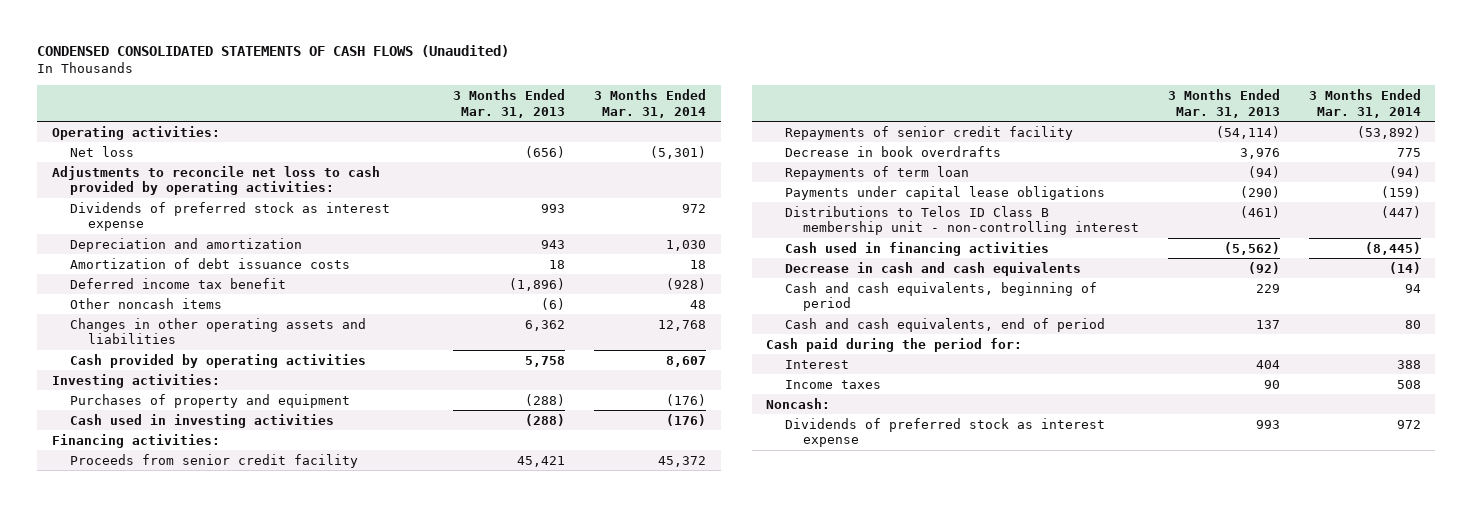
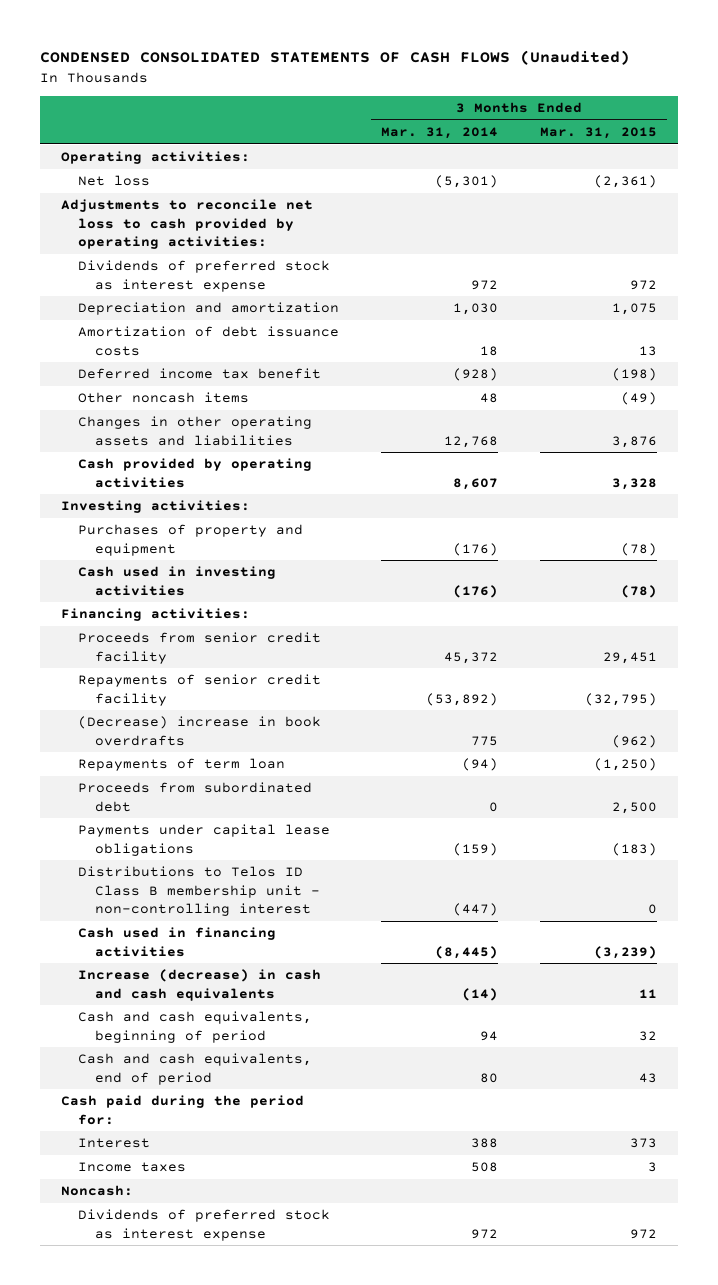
- | 3 Months Ended Mar. 31, 2013 | 3 Months Ended Mar. 31, 2014
+ | 3 Months Ended Mar. 31, 2014 | 3 Months Ended Mar. 31, 2015
- Decrease in book overdrafts | 3,976 | 775
+ (Decrease) increase in book overdrafts | 775 | (962)
+ Proceeds from subordinated debt | 0 | 2,500
- Decrease in cash and cash equivalents | (92) | (14)
+ Increase (decrease) in cash and cash equivalents | (14) | 11

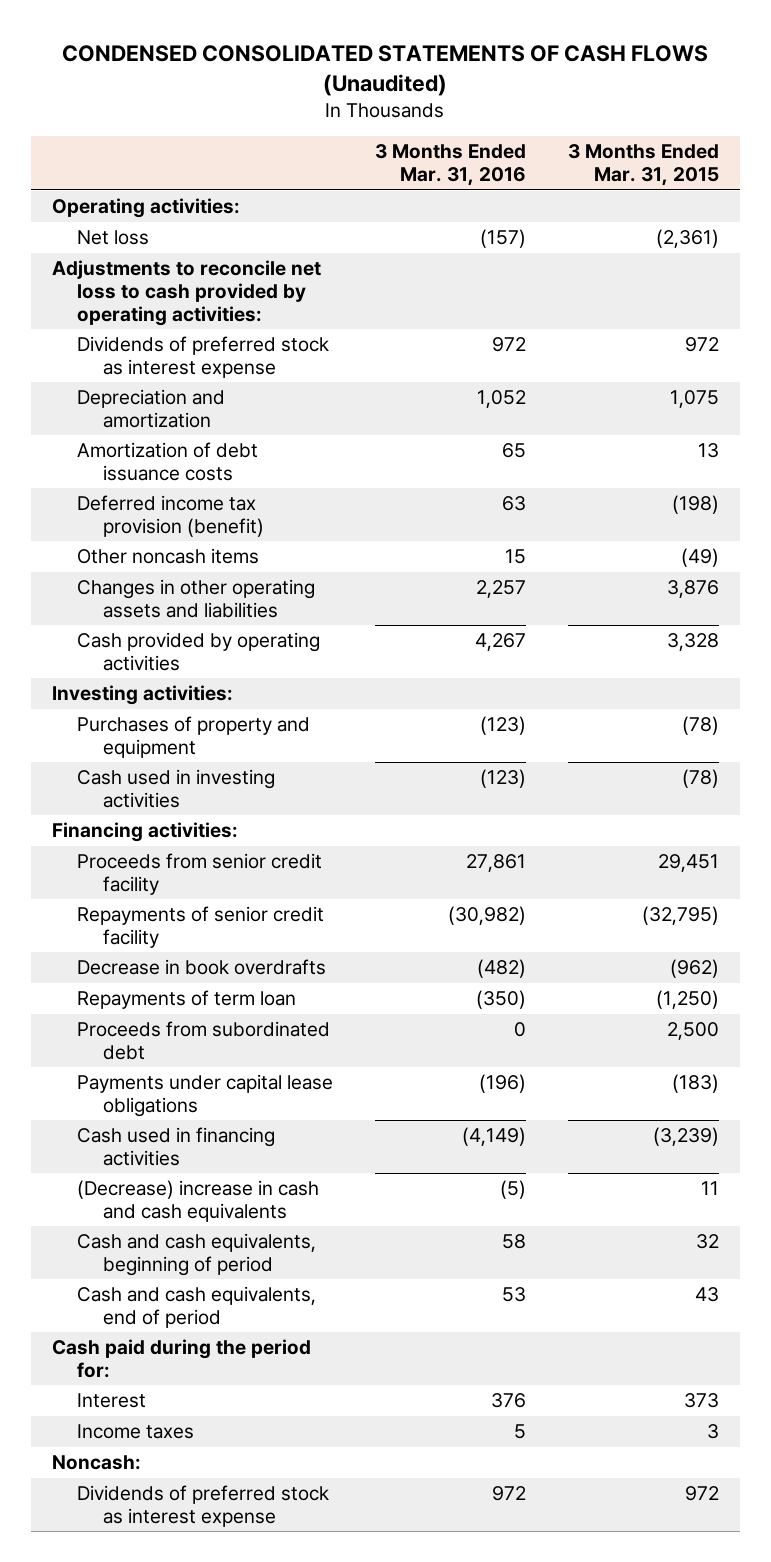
- | 3 Months Ended Mar. 31, 2014 | 3 Months Ended Mar. 31, 2015
+ | 3 Months Ended Mar. 31, 2016 | 3 Months Ended Mar. 31, 2015
- Deferred income tax benefit | (928) | (198)
+ Deferred income tax provision (benefit) | 63 | (198)
- (Decrease) increase in book overdrafts | 775 | (962)
+ Decrease in book overdrafts | (482) | (962)
- Distributions to Telos ID Class B membership unit - non-controlling interest | (447) | 0
- Increase (decrease) in cash and cash equivalents | (14) | 11
+ (Decrease) increase in cash and cash equivalents | (5) | 11

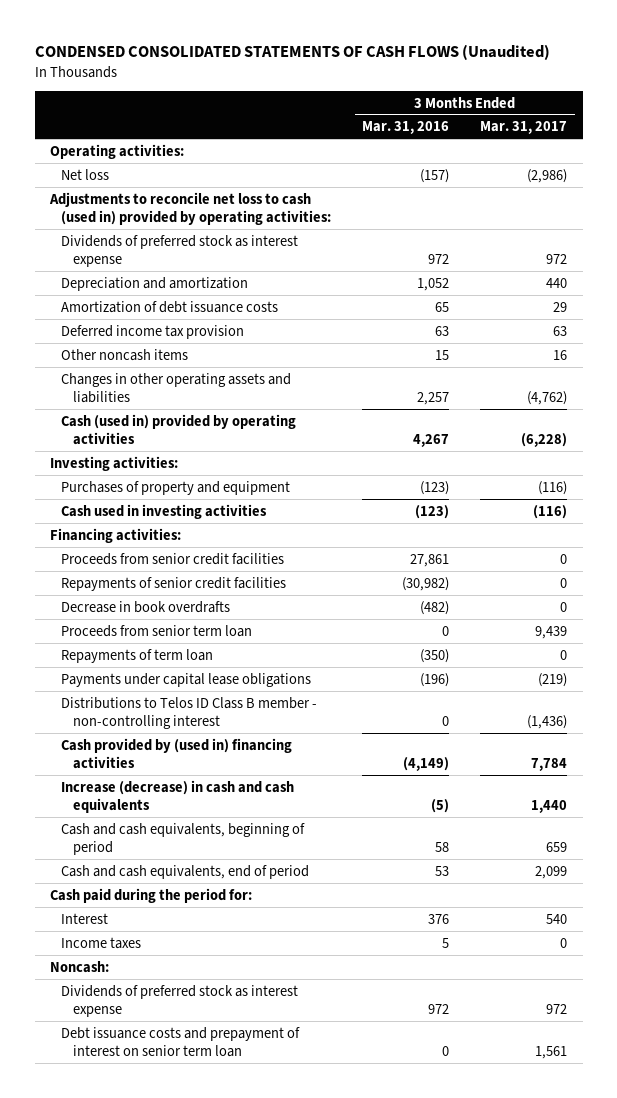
- | 3 Months Ended Mar. 31, 2016 | 3 Months Ended Mar. 31, 2015
+ | 3 Months Ended Mar. 31, 2016 | 3 Months Ended Mar. 31, 2017
- Adjustments to reconcile net loss to cash provided by operating activities:
+ Adjustments to reconcile net loss to cash (used in) provided by operating activities:
- Deferred income tax provision (benefit) | 63 | (198)
+ Deferred income tax provision | 63 | 63
- Cash provided by operating activities | 4,267 | 3,328
+ Cash (used in) provided by operating activities | 4,267 | (6,228)
- Proceeds from senior credit facility | 27,861 | 29,451
- Repayments of senior credit facility | (30,982) | (32,795)
+ Proceeds from senior credit facilities | 27,861 | 0
+ Repayments of senior credit facilities | (30,982) | 0
+ Proceeds from senior term loan | 0 | 9,439
- Proceeds from subordinated debt | 0 | 2,500
- Cash used in financing activities | (4,149) | (3,239)
- (Decrease) increase in cash and cash equivalents | (5) | 11
+ Distributions to Telos ID Class B member - non-controlling interest | 0 | (1,436)
+ Cash provided by (used in) financing activities | (4,149) | 7,784
+ Increase (decrease) in cash and cash equivalents | (5) | 1,440
+ Debt issuance costs and prepayment of interest on senior term loan | 0 | 1,561

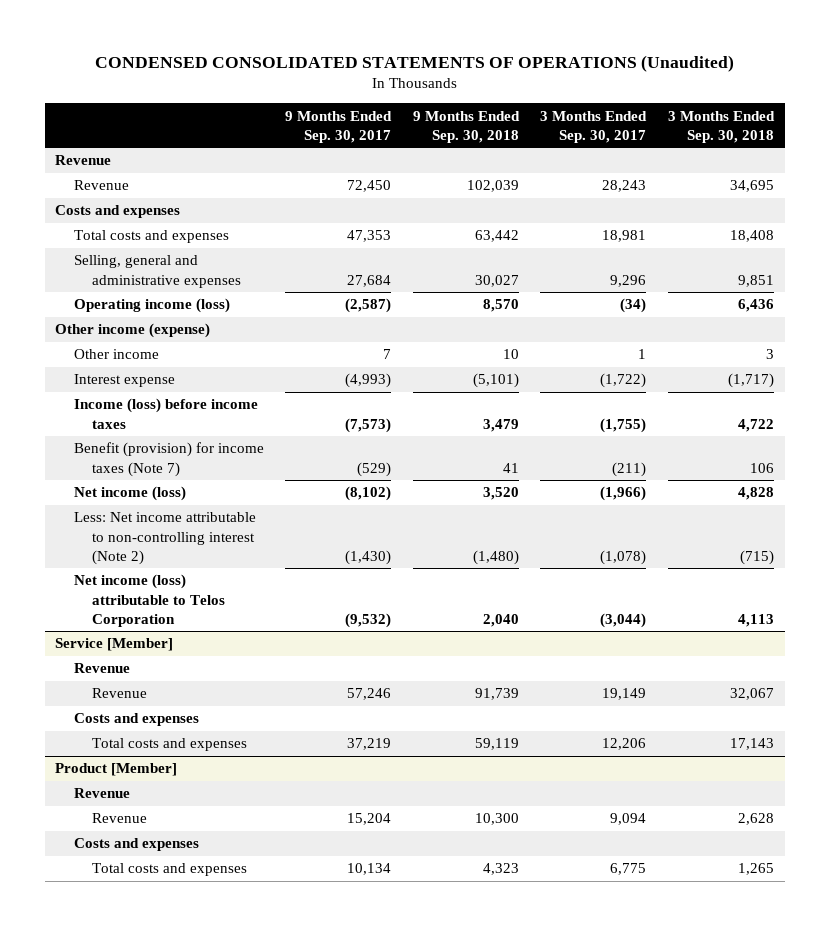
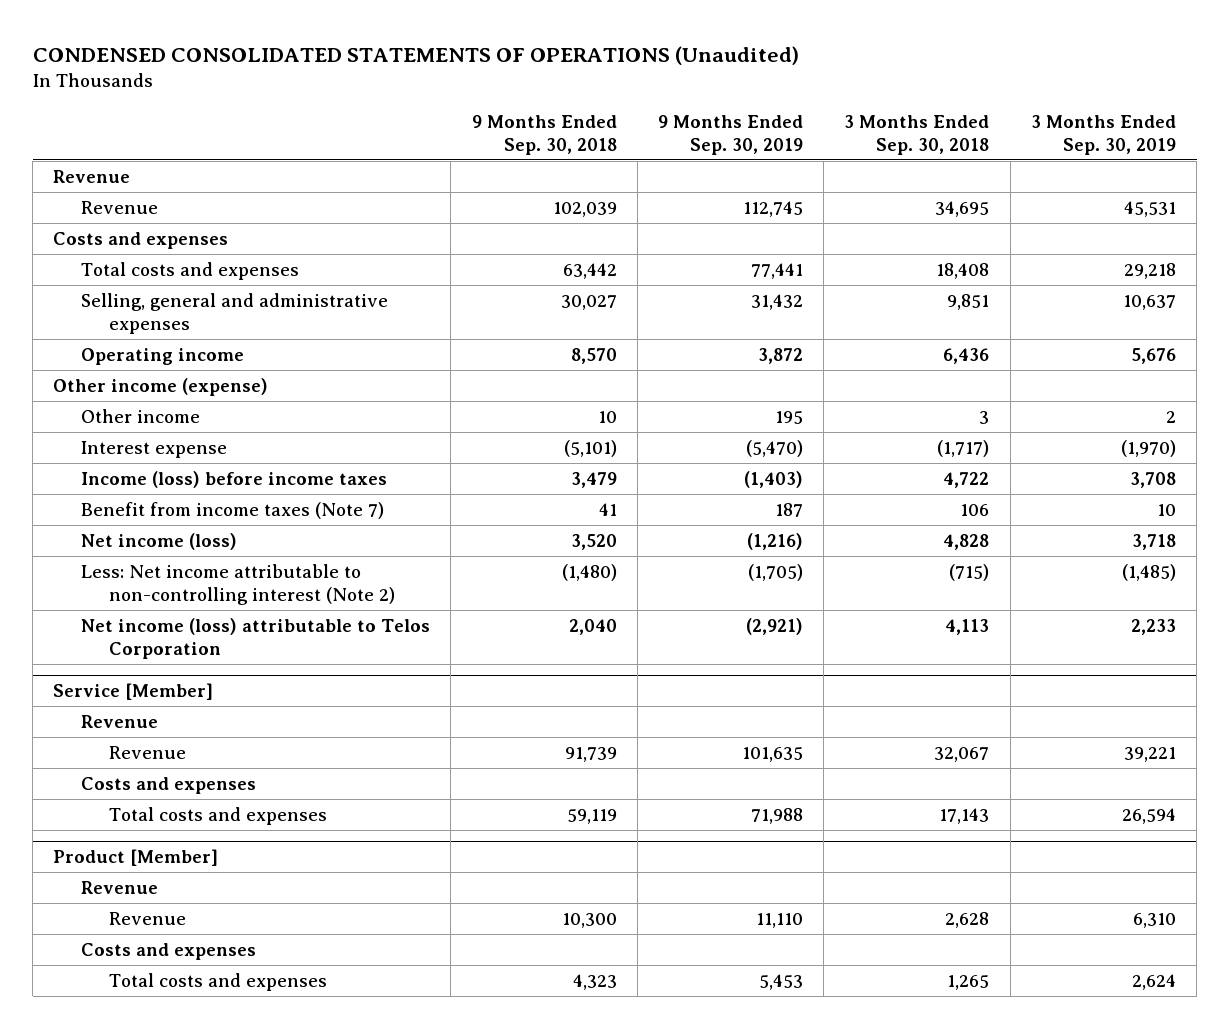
- | 9 Months Ended Sep. 30, 2017 | 9 Months Ended Sep. 30, 2018 | 3 Months Ended Sep. 30, 2017 | 3 Months Ended Sep. 30, 2018
+ | 9 Months Ended Sep. 30, 2018 | 9 Months Ended Sep. 30, 2019 | 3 Months Ended Sep. 30, 2018 | 3 Months Ended Sep. 30, 2019
- Operating income (loss) | (2,587) | 8,570 | (34) | 6,436
+ Operating income | 8,570 | 3,872 | 6,436 | 5,676
- Benefit (provision) for income taxes (Note 7) | (529) | 41 | (211) | 106
+ Benefit from income taxes (Note 7) | 41 | 187 | 106 | 10

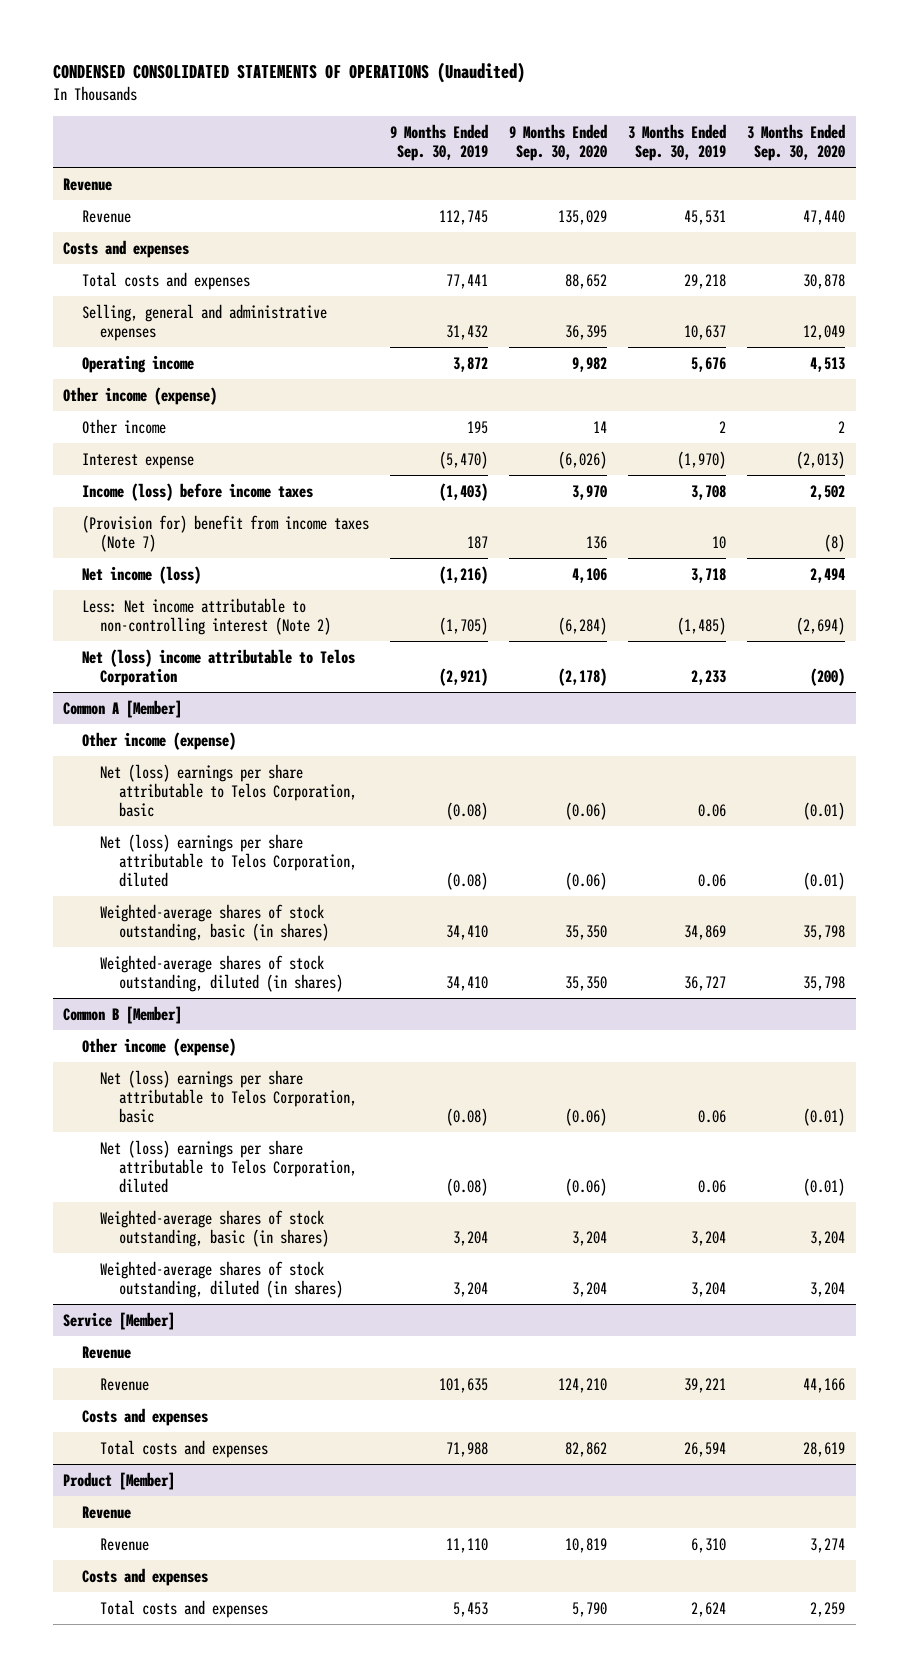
- | 9 Months Ended Sep. 30, 2018 | 9 Months Ended Sep. 30, 2019 | 3 Months Ended Sep. 30, 2018 | 3 Months Ended Sep. 30, 2019
+ | 9 Months Ended Sep. 30, 2019 | 9 Months Ended Sep. 30, 2020 | 3 Months Ended Sep. 30, 2019 | 3 Months Ended Sep. 30, 2020
- Benefit from income taxes (Note 7) | 41 | 187 | 106 | 10
+ (Provision for) benefit from income taxes (Note 7) | 187 | 136 | 10 | (8)
- Net income (loss) attributable to Telos Corporation | 2,040 | (2,921) | 4,113 | 2,233
+ Net (loss) income attributable to Telos Corporation | (2,921) | (2,178) | 2,233 | (200)
+ Common A [Member]
+ Other income (expense)
+ Net (loss) earnings per share attributable to Telos Corporation, basic | (0.08) | (0.06) | 0.06 | (0.01)
+ Net (loss) earnings per share attributable to Telos Corporation, diluted | (0.08) | (0.06) | 0.06 | (0.01)
+ Weighted-average shares of stock outstanding, basic (in shares) | 34,410 | 35,350 | 34,869 | 35,798
+ Weighted-average shares of stock outstanding, diluted (in shares) | 34,410 | 35,350 | 36,727 | 35,798
+ Common B [Member]
+ Other income (expense)
+ Net (loss) earnings per share attributable to Telos Corporation, basic | (0.08) | (0.06) | 0.06 | (0.01)
+ Net (loss) earnings per share attributable to Telos Corporation, diluted | (0.08) | (0.06) | 0.06 | (0.01)
+ Weighted-average shares of stock outstanding, basic (in shares) | 3,204 | 3,204 | 3,204 | 3,204
+ Weighted-average shares of stock outstanding, diluted (in shares) | 3,204 | 3,204 | 3,204 | 3,204

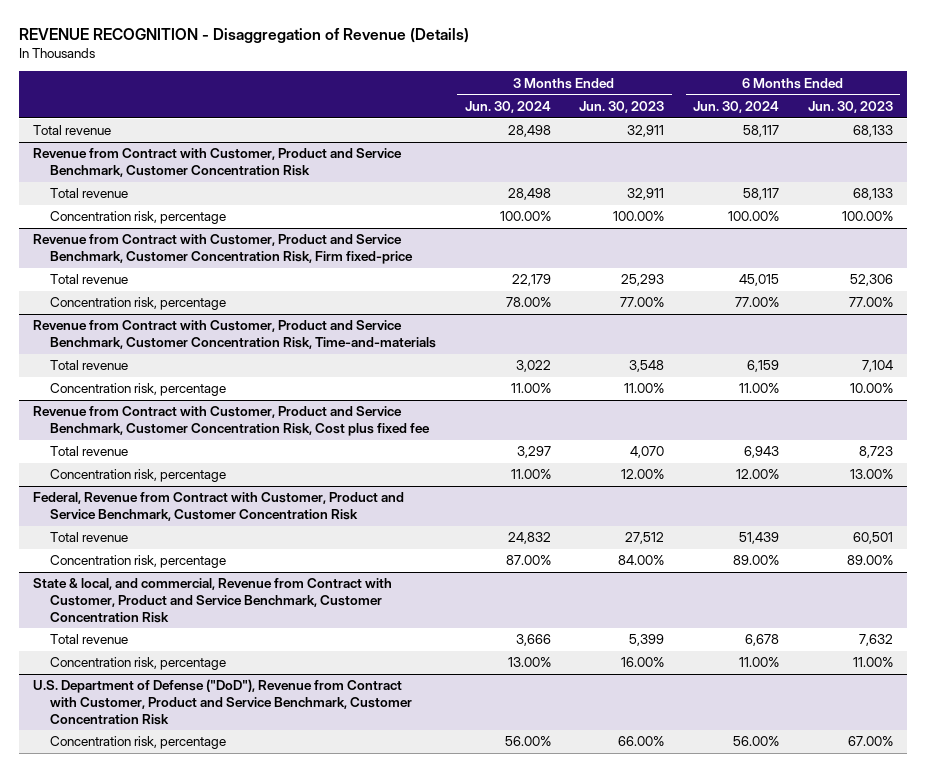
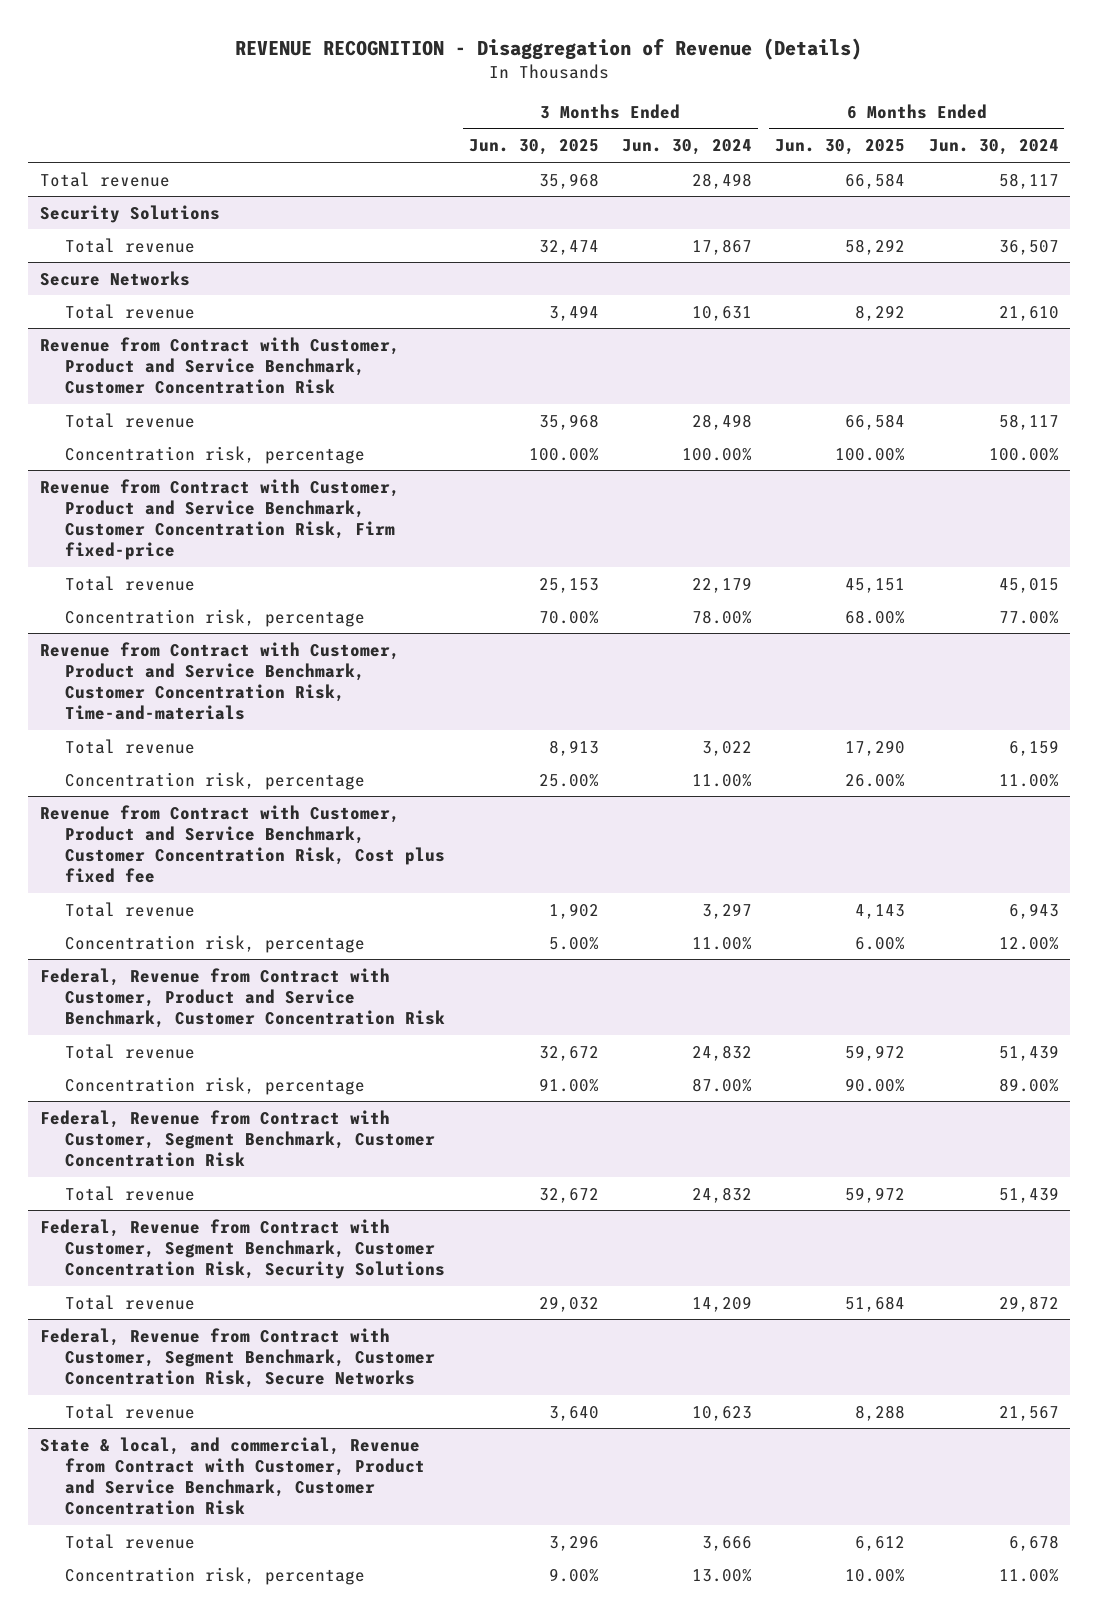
- | 3 Months Ended Jun. 30, 2024 | 3 Months Ended Jun. 30, 2023 | 6 Months Ended Jun. 30, 2024 | 6 Months Ended Jun. 30, 2023
+ | 3 Months Ended Jun. 30, 2025 | 3 Months Ended Jun. 30, 2024 | 6 Months Ended Jun. 30, 2025 | 6 Months Ended Jun. 30, 2024
+ Security Solutions
+ Total revenue | 32,474 | 17,867 | 58,292 | 36,507
+ Secure Networks
+ Total revenue | 3,494 | 10,631 | 8,292 | 21,610
+ Federal, Revenue from Contract with Customer, Segment Benchmark, Customer Concentration Risk
+ Total revenue | 32,672 | 24,832 | 59,972 | 51,439
+ Federal, Revenue from Contract with Customer, Segment Benchmark, Customer Concentration Risk, Security Solutions
+ Total revenue | 29,032 | 14,209 | 51,684 | 29,872
+ Federal, Revenue from Contract with Customer, Segment Benchmark, Customer Concentration Risk, Secure Networks
+ Total revenue | 3,640 | 10,623 | 8,288 | 21,567
- U.S. Department of Defense ("DoD"), Revenue from Contract with Customer, Product and Service Benchmark, Customer Concentration Risk
- Concentration risk, percentage | 56.00% | 66.00% | 56.00% | 67.00%

